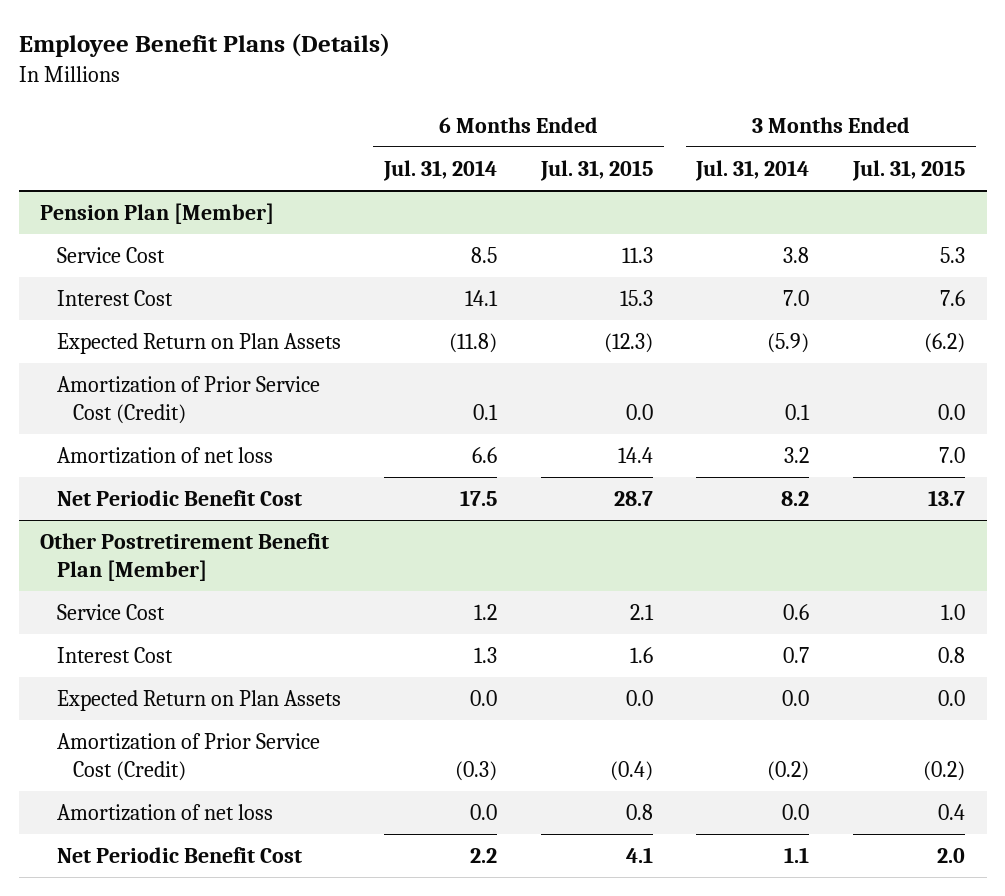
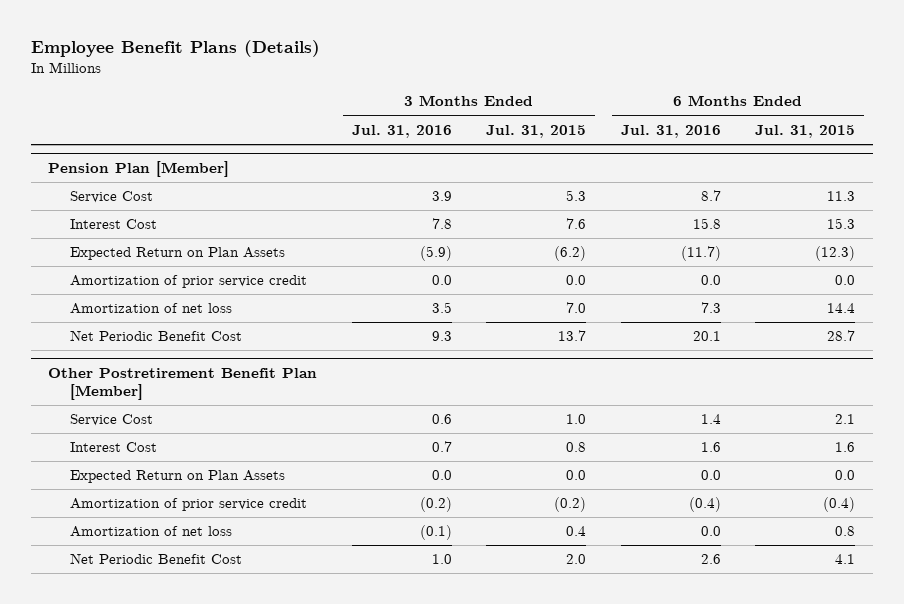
- | 6 Months Ended Jul. 31, 2014 | 6 Months Ended Jul. 31, 2015 | 3 Months Ended Jul. 31, 2014 | 3 Months Ended Jul. 31, 2015
+ | 3 Months Ended Jul. 31, 2016 | 3 Months Ended Jul. 31, 2015 | 6 Months Ended Jul. 31, 2016 | 6 Months Ended Jul. 31, 2015
@ Pension Plan [Member]
- Amortization of Prior Service Cost (Credit) | 0.1 | 0.0 | 0.1 | 0.0
+ Amortization of prior service credit | 0.0 | 0.0 | 0.0 | 0.0
@ Other Postretirement Benefit Plan [Member]
- Amortization of Prior Service Cost (Credit) | (0.3) | (0.4) | (0.2) | (0.2)
+ Amortization of prior service credit | (0.2) | (0.2) | (0.4) | (0.4)

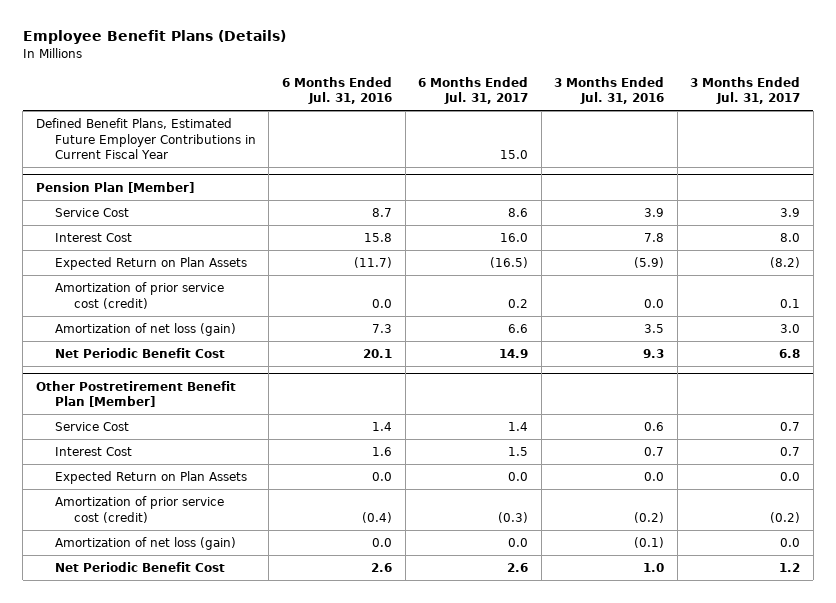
- | 3 Months Ended Jul. 31, 2016 | 3 Months Ended Jul. 31, 2015 | 6 Months Ended Jul. 31, 2016 | 6 Months Ended Jul. 31, 2015
+ | 6 Months Ended Jul. 31, 2016 | 6 Months Ended Jul. 31, 2017 | 3 Months Ended Jul. 31, 2016 | 3 Months Ended Jul. 31, 2017
+ Defined Benefit Plans, Estimated Future Employer Contributions in Current Fiscal Year | | 15.0 | |
@ Pension Plan [Member]
- Amortization of prior service credit | 0.0 | 0.0 | 0.0 | 0.0
- Amortization of net loss | 3.5 | 7.0 | 7.3 | 14.4
+ Amortization of prior service cost (credit) | 0.0 | 0.2 | 0.0 | 0.1
+ Amortization of net loss (gain) | 7.3 | 6.6 | 3.5 | 3.0
@ Other Postretirement Benefit Plan [Member]
- Amortization of prior service credit | (0.2) | (0.2) | (0.4) | (0.4)
- Amortization of net loss | (0.1) | 0.4 | 0.0 | 0.8
+ Amortization of prior service cost (credit) | (0.4) | (0.3) | (0.2) | (0.2)
+ Amortization of net loss (gain) | 0.0 | 0.0 | (0.1) | 0.0

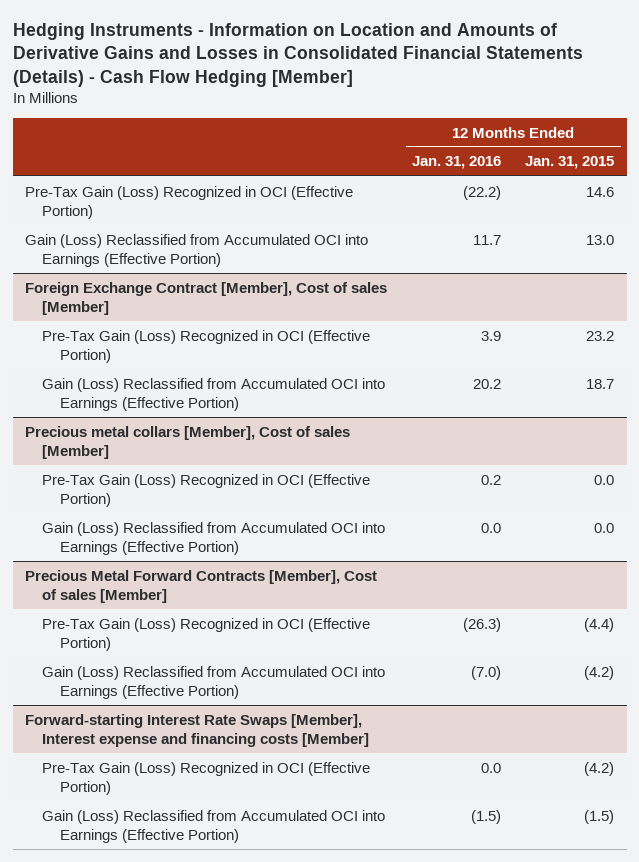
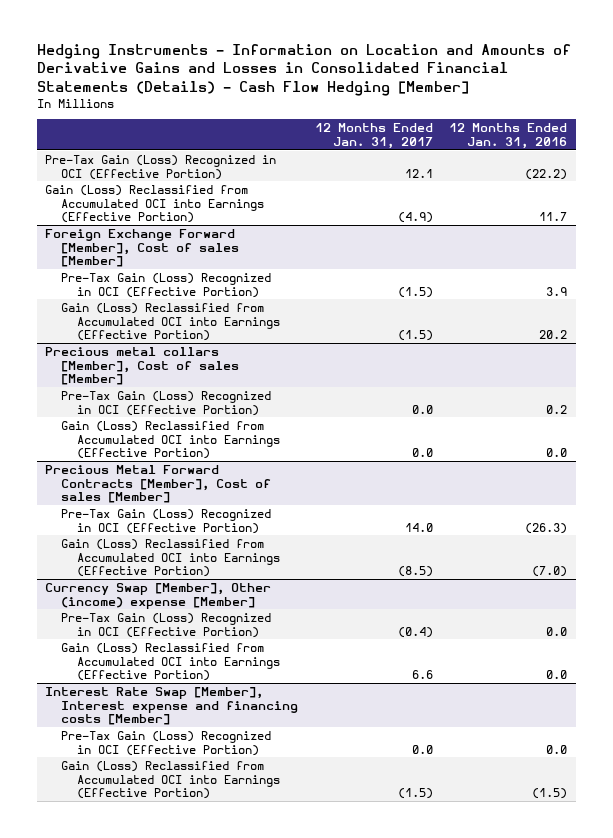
- | 12 Months Ended Jan. 31, 2016 | 12 Months Ended Jan. 31, 2015
+ | 12 Months Ended Jan. 31, 2017 | 12 Months Ended Jan. 31, 2016
- Foreign Exchange Contract [Member], Cost of sales [Member]
+ Foreign Exchange Forward [Member], Cost of sales [Member]
- Forward-starting Interest Rate Swaps [Member], Interest expense and financing costs [Member]
+ Currency Swap [Member], Other (income) expense [Member]
+ Gain (Loss) Reclassified from Accumulated OCI into Earnings (Effective Portion) | 6.6 | 0.0
+ Interest Rate Swap [Member], Interest expense and financing costs [Member]
+ Pre-Tax Gain (Loss) Recognized in OCI (Effective Portion) | 0.0 | 0.0

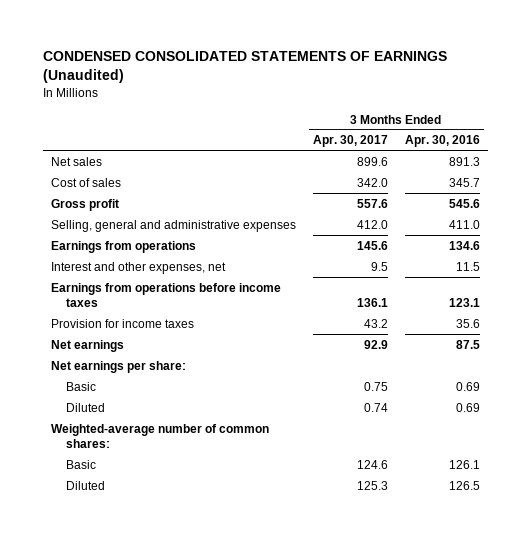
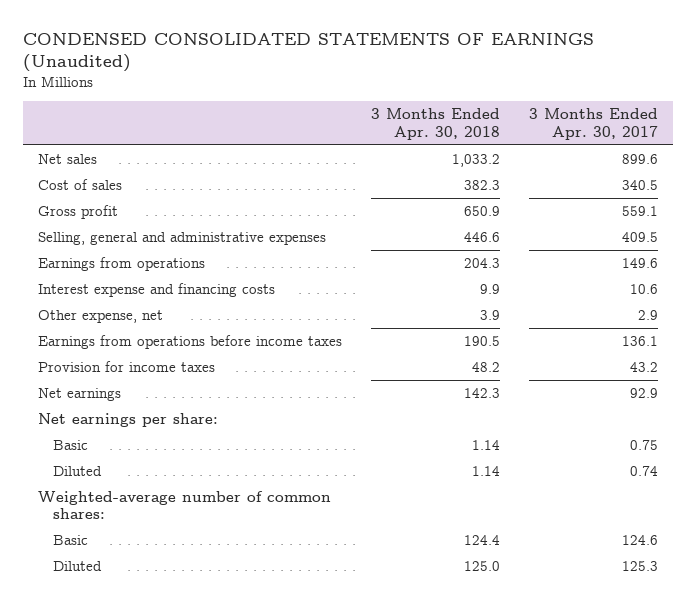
- | 3 Months Ended Apr. 30, 2017 | 3 Months Ended Apr. 30, 2016
+ | 3 Months Ended Apr. 30, 2018 | 3 Months Ended Apr. 30, 2017
- Cost of sales | 342.0 | 345.7
- Gross profit | 557.6 | 545.6
- Selling, general and administrative expenses | 412.0 | 411.0
- Earnings from operations | 145.6 | 134.6
- Interest and other expenses, net | 9.5 | 11.5
+ Cost of sales | 382.3 | 340.5
+ Gross profit | 650.9 | 559.1
+ Selling, general and administrative expenses | 446.6 | 409.5
+ Earnings from operations | 204.3 | 149.6
+ Interest expense and financing costs | 9.9 | 10.6
+ Other expense, net | 3.9 | 2.9

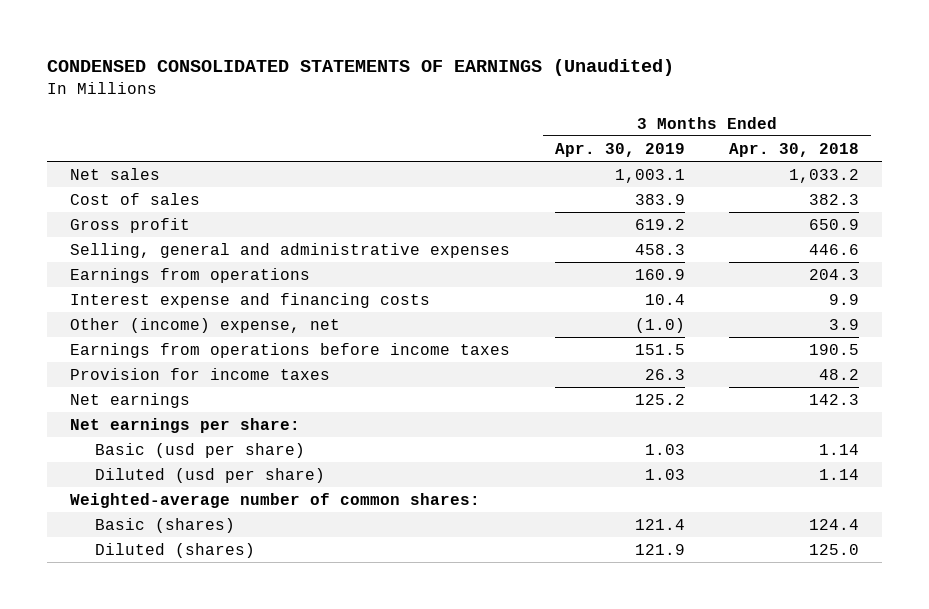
- | 3 Months Ended Apr. 30, 2018 | 3 Months Ended Apr. 30, 2017
+ | 3 Months Ended Apr. 30, 2019 | 3 Months Ended Apr. 30, 2018
- Other expense, net | 3.9 | 2.9
+ Other (income) expense, net | (1.0) | 3.9
- Basic | 1.14 | 0.75
- Diluted | 1.14 | 0.74
+ Basic (usd per share) | 1.03 | 1.14
+ Diluted (usd per share) | 1.03 | 1.14
- Basic | 124.4 | 124.6
- Diluted | 125.0 | 125.3
+ Basic (shares) | 121.4 | 124.4
+ Diluted (shares) | 121.9 | 125.0

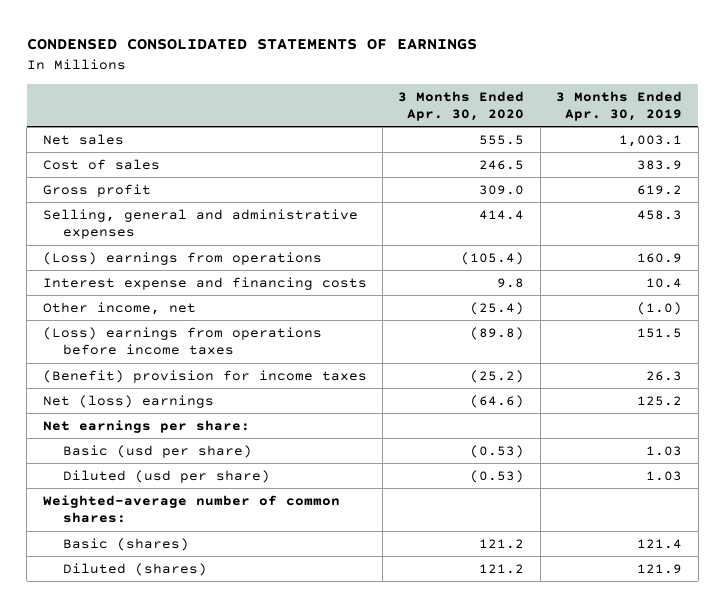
- CONDENSED CONSOLIDATED STATEMENTS OF EARNINGS (Unaudited)
+ CONDENSED CONSOLIDATED STATEMENTS OF EARNINGS
- | 3 Months Ended Apr. 30, 2019 | 3 Months Ended Apr. 30, 2018
+ | 3 Months Ended Apr. 30, 2020 | 3 Months Ended Apr. 30, 2019
- Earnings from operations | 160.9 | 204.3
+ (Loss) earnings from operations | (105.4) | 160.9
- Other (income) expense, net | (1.0) | 3.9
- Earnings from operations before income taxes | 151.5 | 190.5
- Provision for income taxes | 26.3 | 48.2
- Net earnings | 125.2 | 142.3
+ Other income, net | (25.4) | (1.0)
+ (Loss) earnings from operations before income taxes | (89.8) | 151.5
+ (Benefit) provision for income taxes | (25.2) | 26.3
+ Net (loss) earnings | (64.6) | 125.2

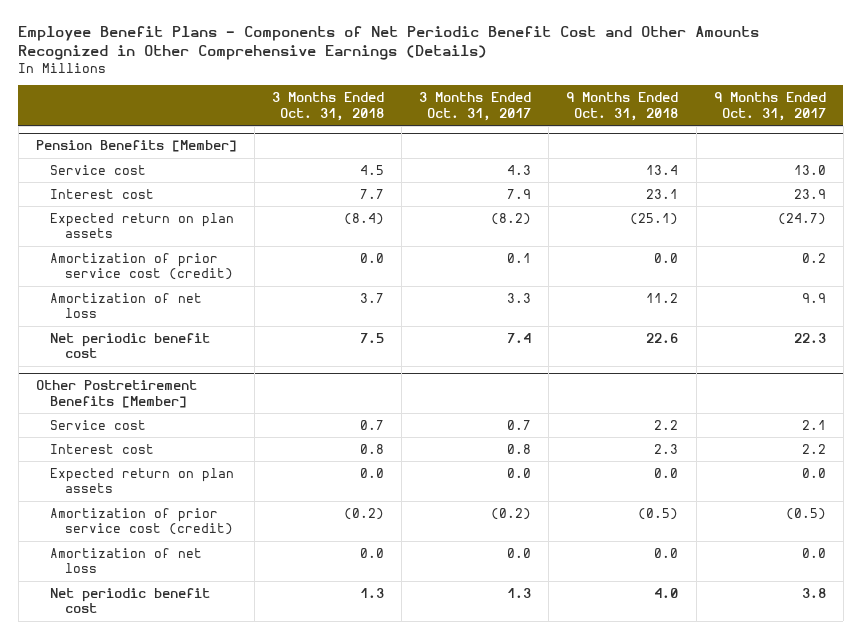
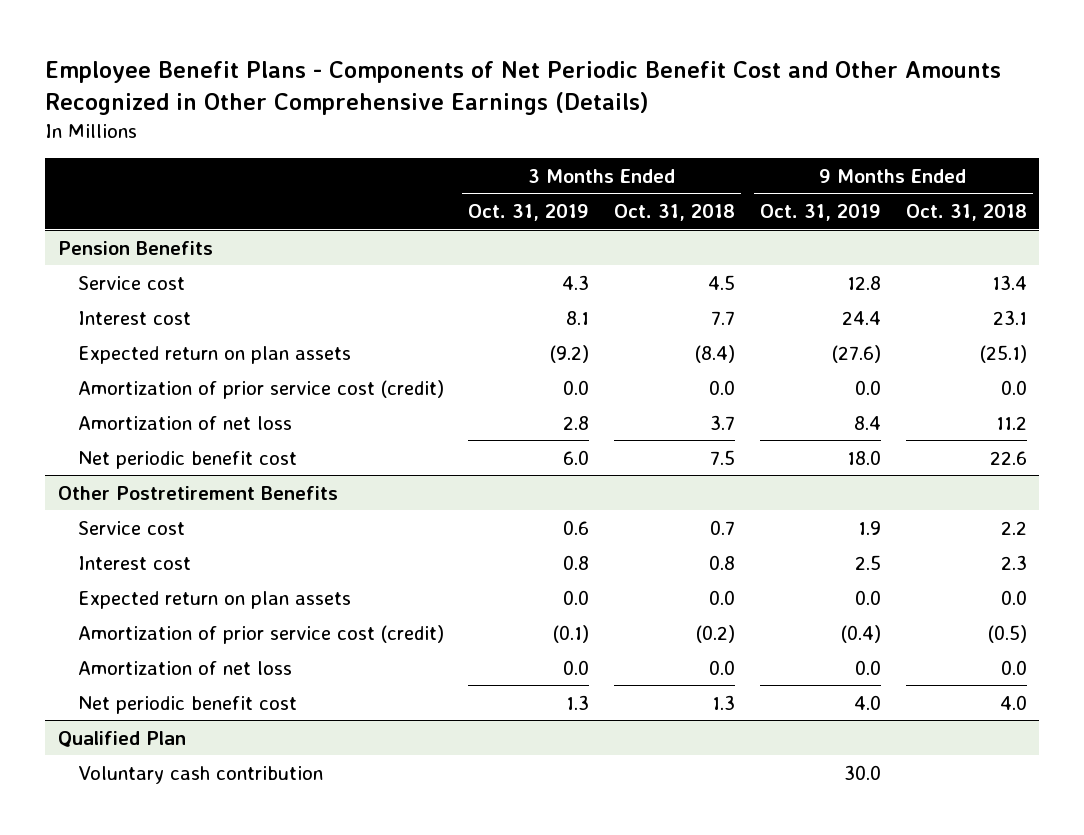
- | 3 Months Ended Oct. 31, 2018 | 3 Months Ended Oct. 31, 2017 | 9 Months Ended Oct. 31, 2018 | 9 Months Ended Oct. 31, 2017
+ | 3 Months Ended Oct. 31, 2019 | 3 Months Ended Oct. 31, 2018 | 9 Months Ended Oct. 31, 2019 | 9 Months Ended Oct. 31, 2018
- Pension Benefits [Member]
+ Pension Benefits
- Other Postretirement Benefits [Member]
+ Other Postretirement Benefits
+ Qualified Plan
+ Voluntary cash contribution | | | 30.0 |

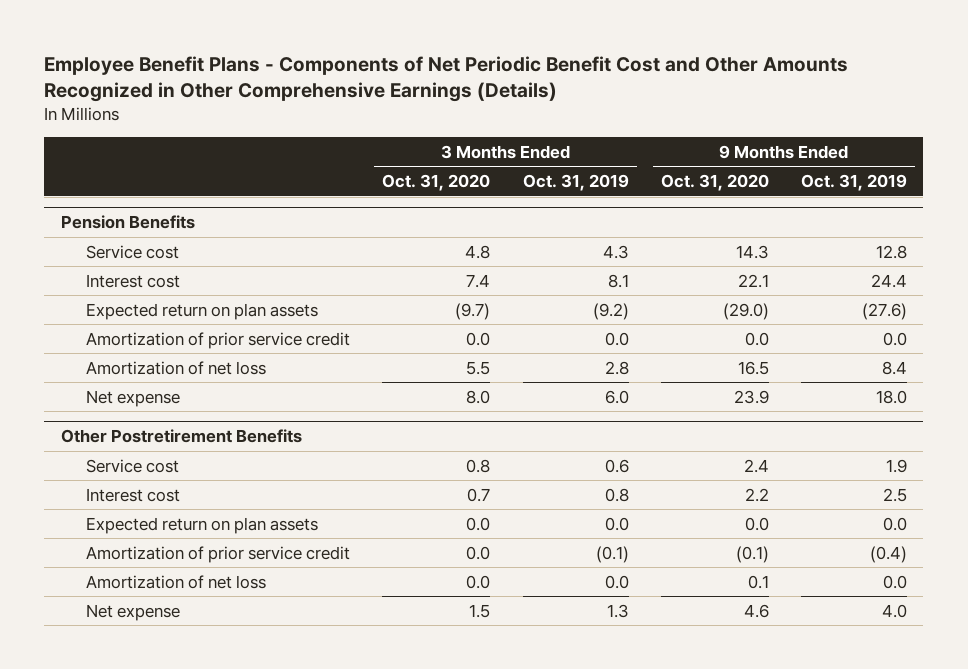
- | 3 Months Ended Oct. 31, 2019 | 3 Months Ended Oct. 31, 2018 | 9 Months Ended Oct. 31, 2019 | 9 Months Ended Oct. 31, 2018
+ | 3 Months Ended Oct. 31, 2020 | 3 Months Ended Oct. 31, 2019 | 9 Months Ended Oct. 31, 2020 | 9 Months Ended Oct. 31, 2019
@ Pension Benefits
- Amortization of prior service cost (credit) | 0.0 | 0.0 | 0.0 | 0.0
+ Amortization of prior service credit | 0.0 | 0.0 | 0.0 | 0.0
- Net periodic benefit cost | 6.0 | 7.5 | 18.0 | 22.6
+ Net expense | 8.0 | 6.0 | 23.9 | 18.0
@ Other Postretirement Benefits
- Amortization of prior service cost (credit) | (0.1) | (0.2) | (0.4) | (0.5)
+ Amortization of prior service credit | 0.0 | (0.1) | (0.1) | (0.4)
- Net periodic benefit cost | 1.3 | 1.3 | 4.0 | 4.0
- Qualified Plan
- Voluntary cash contribution | | | 30.0 |
@ Other Postretirement Benefits
+ Net expense | 1.5 | 1.3 | 4.6 | 4.0

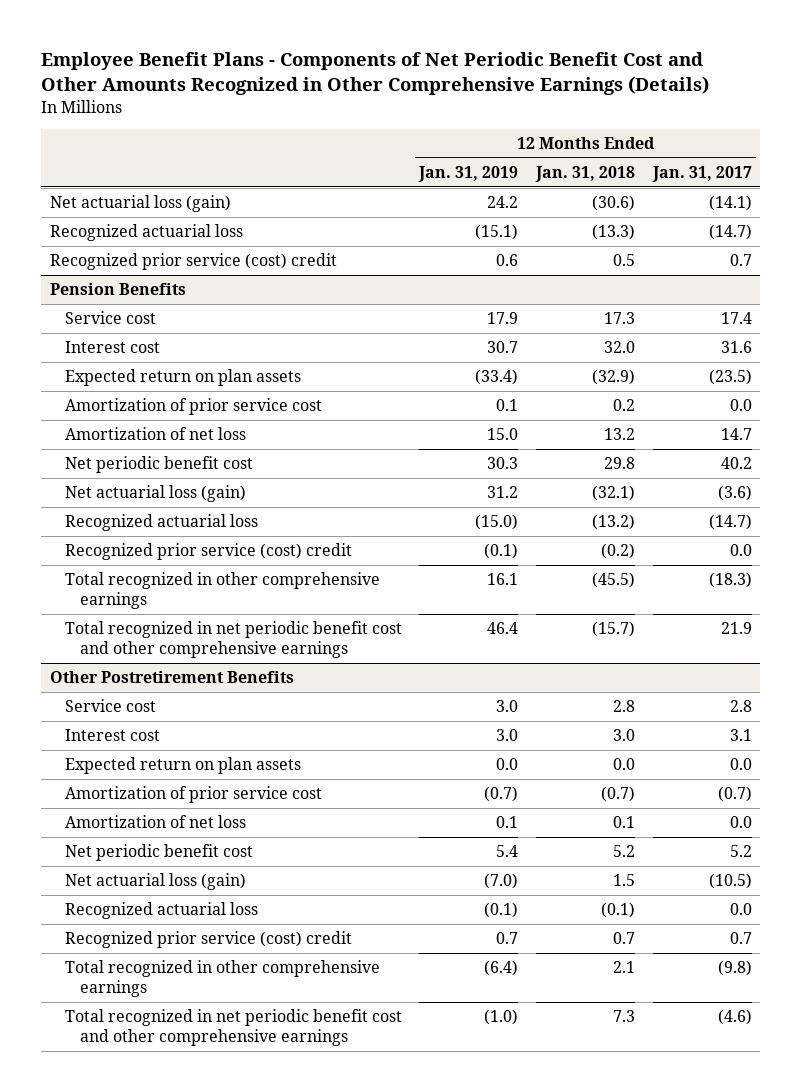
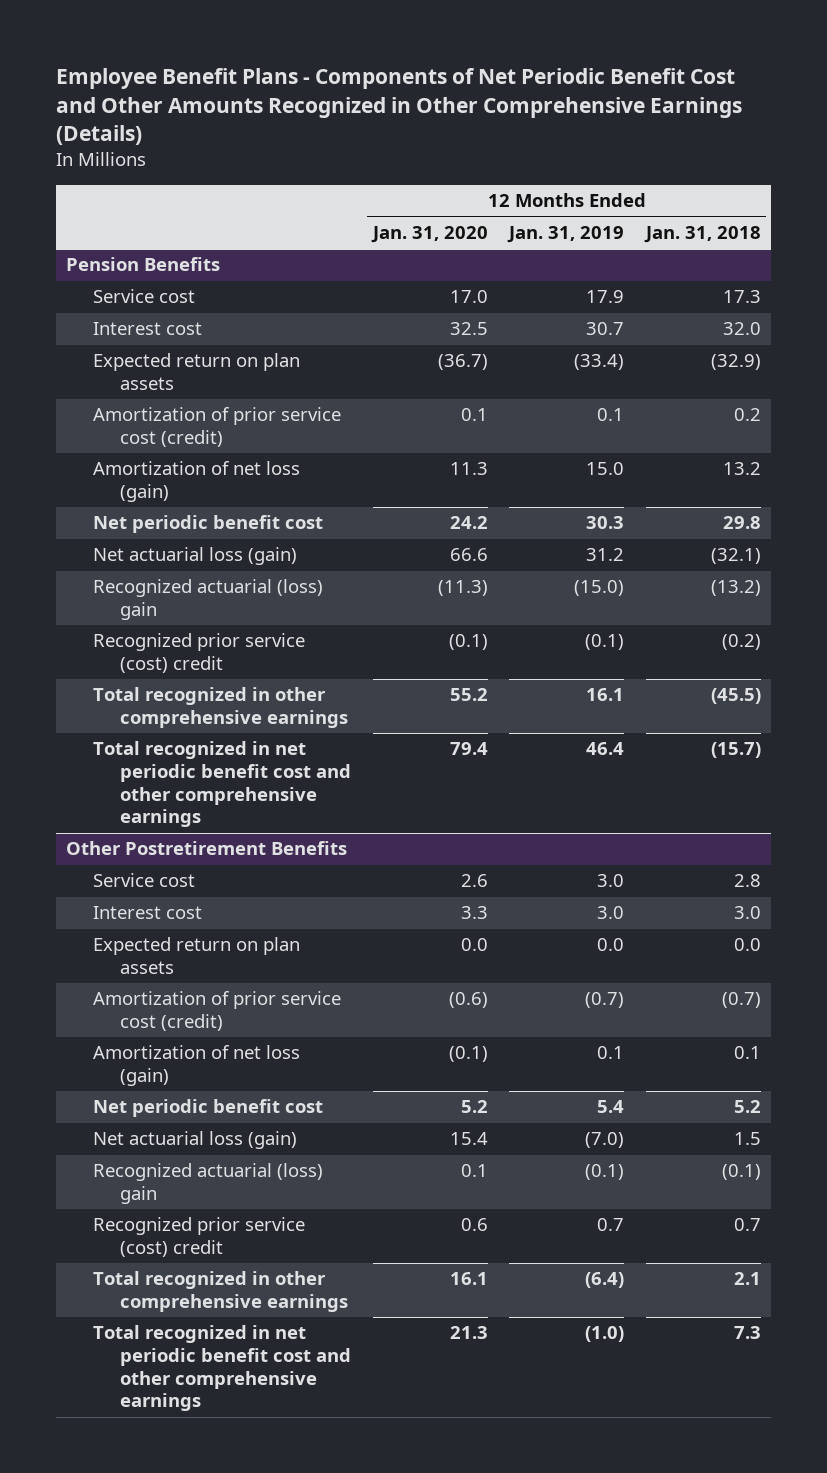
- | 12 Months Ended Jan. 31, 2019 | 12 Months Ended Jan. 31, 2018 | 12 Months Ended Jan. 31, 2017
+ | 12 Months Ended Jan. 31, 2020 | 12 Months Ended Jan. 31, 2019 | 12 Months Ended Jan. 31, 2018
- Net actuarial loss (gain) | 24.2 | (30.6) | (14.1)
- Recognized actuarial loss | (15.1) | (13.3) | (14.7)
- Recognized prior service (cost) credit | 0.6 | 0.5 | 0.7
@ Pension Benefits
- Amortization of prior service cost | 0.1 | 0.2 | 0.0
- Amortization of net loss | 15.0 | 13.2 | 14.7
+ Amortization of prior service cost (credit) | 0.1 | 0.1 | 0.2
+ Amortization of net loss (gain) | 11.3 | 15.0 | 13.2
- Recognized actuarial loss | (15.0) | (13.2) | (14.7)
+ Recognized actuarial (loss) gain | (11.3) | (15.0) | (13.2)
@ Other Postretirement Benefits
- Amortization of prior service cost | (0.7) | (0.7) | (0.7)
- Amortization of net loss | 0.1 | 0.1 | 0.0
+ Amortization of prior service cost (credit) | (0.6) | (0.7) | (0.7)
+ Amortization of net loss (gain) | (0.1) | 0.1 | 0.1
- Recognized actuarial loss | (0.1) | (0.1) | 0.0
+ Recognized actuarial (loss) gain | 0.1 | (0.1) | (0.1)

